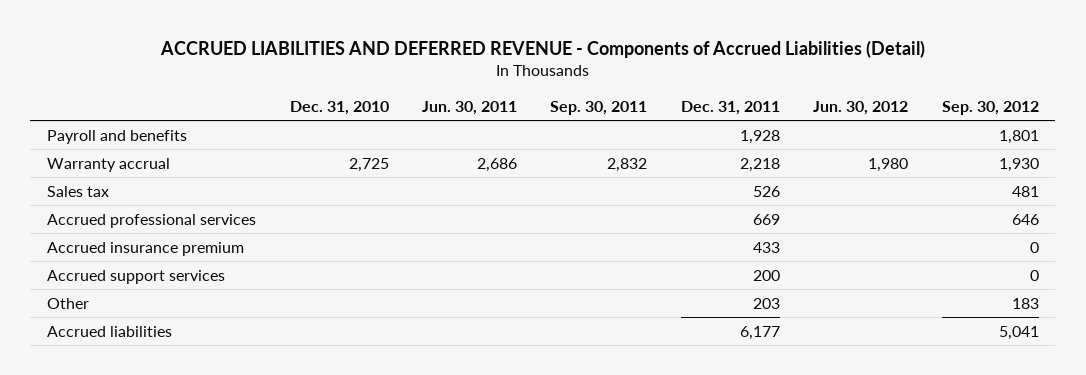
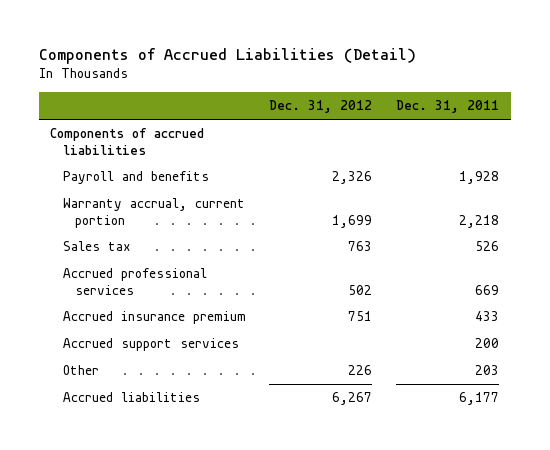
- ACCRUED LIABILITIES AND DEFERRED REVENUE - Components of Accrued Liabilities (Detail)
+ Components of Accrued Liabilities (Detail)
- | Dec. 31, 2010 | Jun. 30, 2011 | Sep. 30, 2011 | Dec. 31, 2011 | Jun. 30, 2012 | Sep. 30, 2012
+ | Dec. 31, 2012 | Dec. 31, 2011
+ Components of accrued liabilities
- Warranty accrual | 2,725 | 2,686 | 2,832 | 2,218 | 1,980 | 1,930
+ Warranty accrual, current portion | 1,699 | 2,218

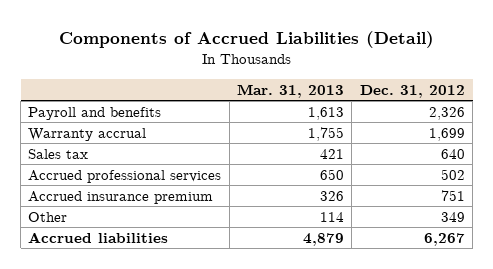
- | Dec. 31, 2012 | Dec. 31, 2011
+ | Mar. 31, 2013 | Dec. 31, 2012
- Components of accrued liabilities
- Warranty accrual, current portion | 1,699 | 2,218
- Sales tax | 763 | 526
+ Warranty accrual | 1,755 | 1,699
+ Sales tax | 421 | 640
- Accrued support services | | 200
- Other | 226 | 203
+ Other | 114 | 349

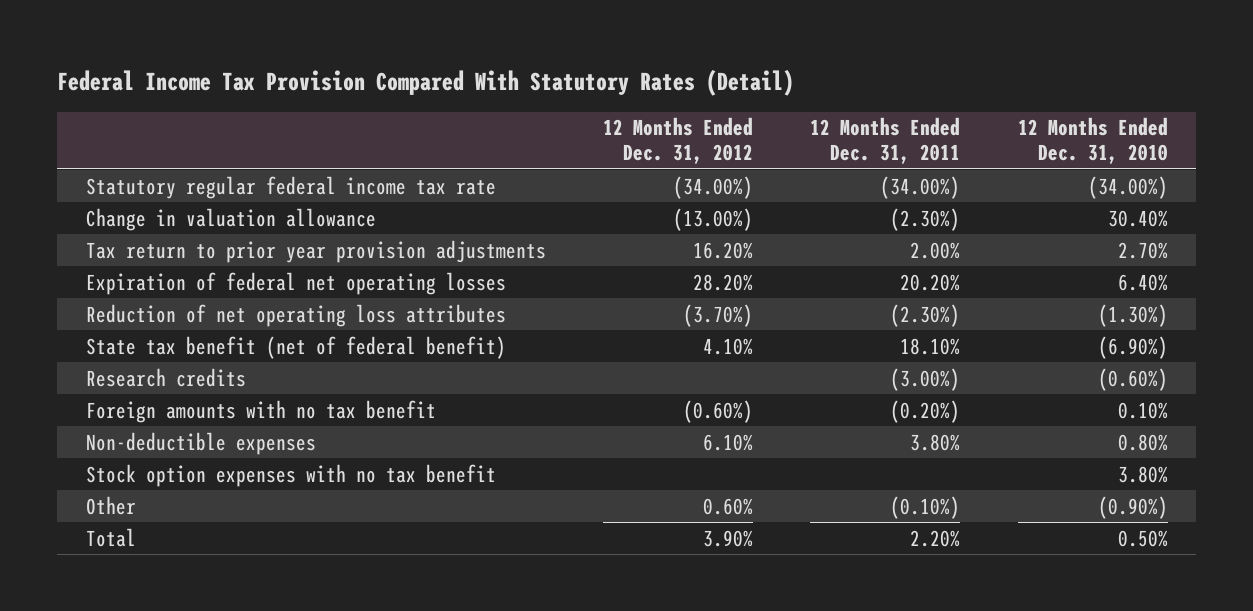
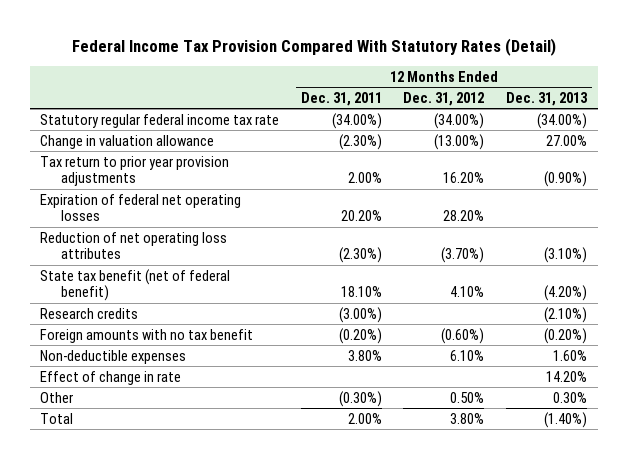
- | 12 Months Ended Dec. 31, 2012 | 12 Months Ended Dec. 31, 2011 | 12 Months Ended Dec. 31, 2010
+ | 12 Months Ended Dec. 31, 2011 | 12 Months Ended Dec. 31, 2012 | 12 Months Ended Dec. 31, 2013
- Stock option expenses with no tax benefit | | | 3.80%
- Other | 0.60% | (0.10%) | (0.90%)
- Total | 3.90% | 2.20% | 0.50%
+ Effect of change in rate | | | 14.20%
+ Other | (0.30%) | 0.50% | 0.30%
+ Total | 2.00% | 3.80% | (1.40%)

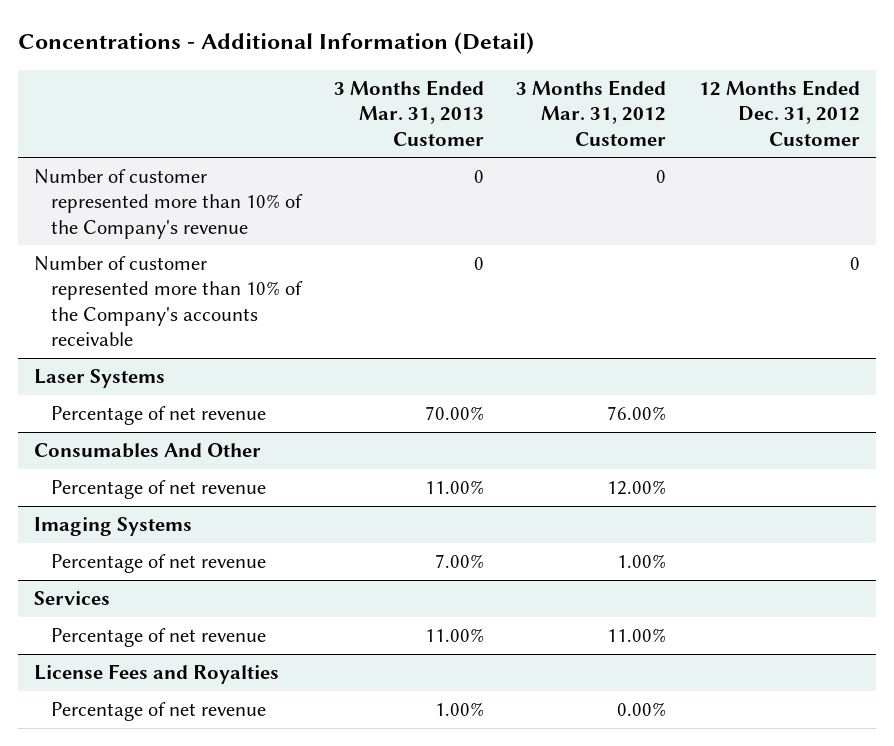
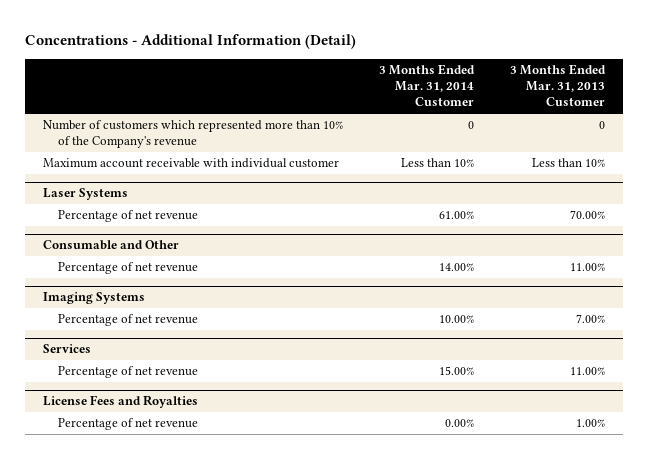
- | 3 Months Ended Mar. 31, 2013 Customer | 3 Months Ended Mar. 31, 2012 Customer | 12 Months Ended Dec. 31, 2012 Customer
+ | 3 Months Ended Mar. 31, 2014 Customer | 3 Months Ended Mar. 31, 2013 Customer
- Number of customer represented more than 10% of the Company's revenue | 0 | 0 |
- Number of customer represented more than 10% of the Company's accounts receivable | 0 | | 0
+ Number of customers which represented more than 10% of the Company's revenue | 0 | 0
+ Maximum account receivable with individual customer | Less than 10% | Less than 10%
- Consumables And Other
+ Consumable and Other

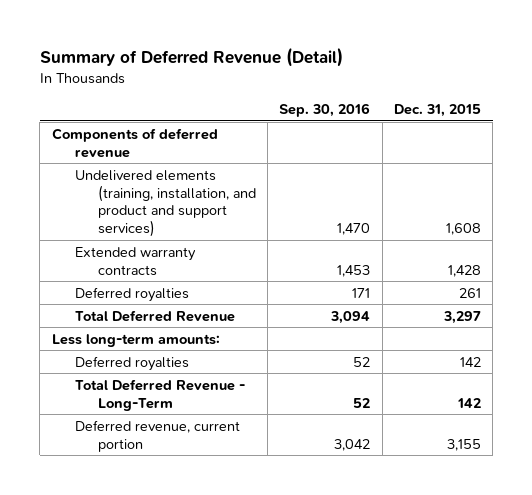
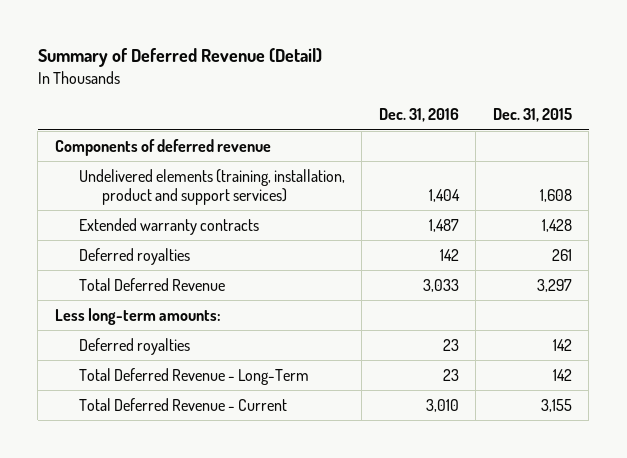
- | Sep. 30, 2016 | Dec. 31, 2015
+ | Dec. 31, 2016 | Dec. 31, 2015
- Undelivered elements (training, installation, and product and support services) | 1,470 | 1,608
+ Undelivered elements (training, installation, product and support services) | 1,404 | 1,608
- Deferred revenue, current portion | 3,042 | 3,155
+ Total Deferred Revenue - Current | 3,010 | 3,155

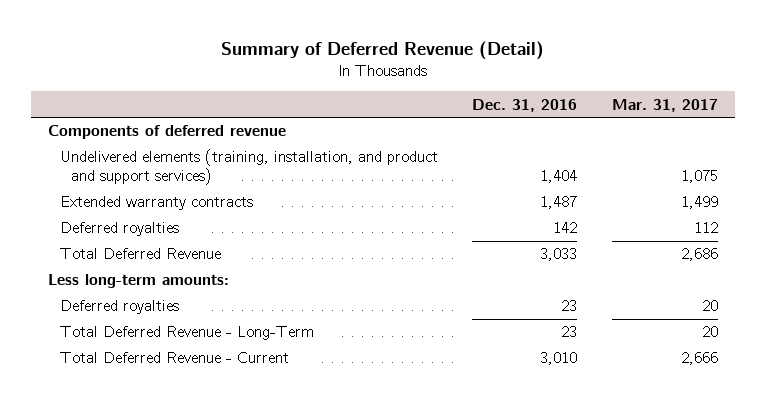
- | Dec. 31, 2016 | Dec. 31, 2015
+ | Dec. 31, 2016 | Mar. 31, 2017
- Undelivered elements (training, installation, product and support services) | 1,404 | 1,608
+ Undelivered elements (training, installation, and product and support services) | 1,404 | 1,075

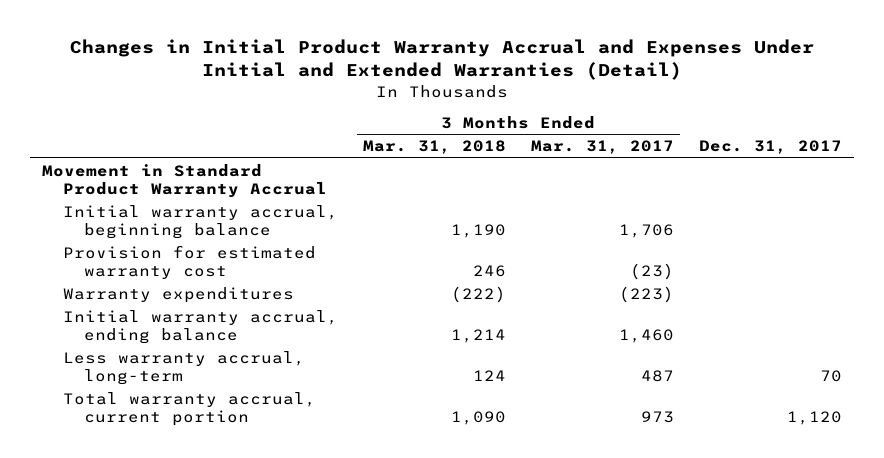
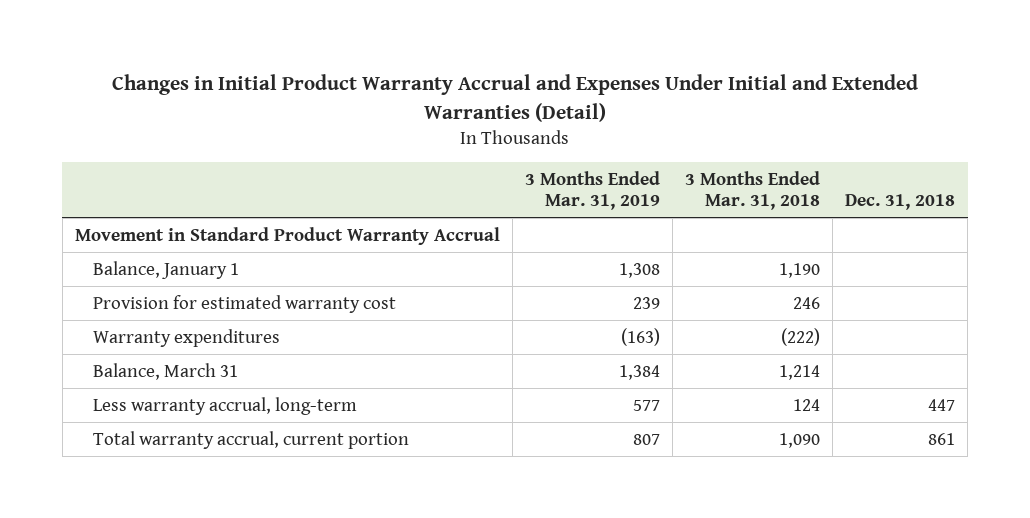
- | 3 Months Ended Mar. 31, 2018 | 3 Months Ended Mar. 31, 2017 | Dec. 31, 2017
+ | 3 Months Ended Mar. 31, 2019 | 3 Months Ended Mar. 31, 2018 | Dec. 31, 2018
- Initial warranty accrual, beginning balance | 1,190 | 1,706 |
+ Balance, January 1 | 1,308 | 1,190 |
- Initial warranty accrual, ending balance | 1,214 | 1,460 |
+ Balance, March 31 | 1,384 | 1,214 |

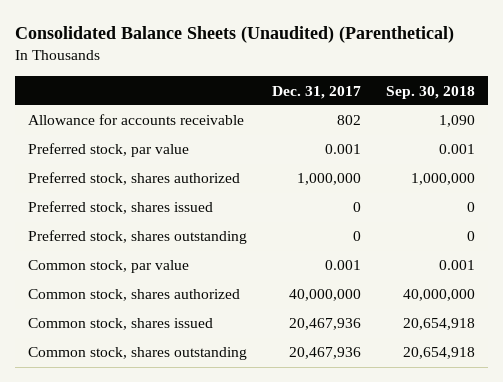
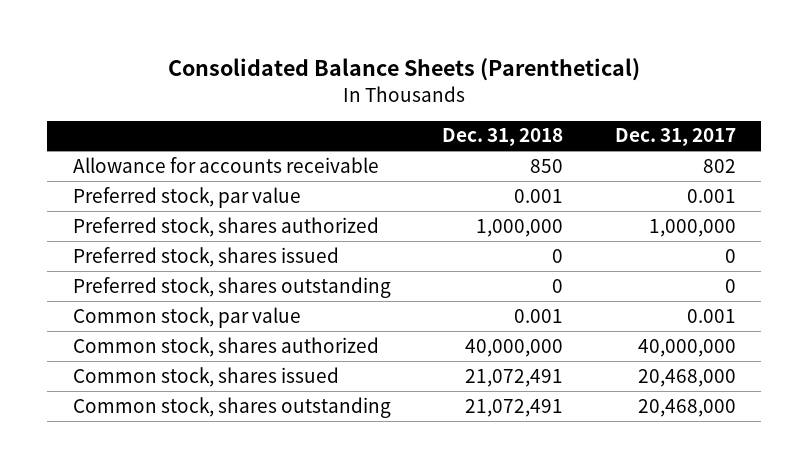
- Consolidated Balance Sheets (Unaudited) (Parenthetical)
+ Consolidated Balance Sheets (Parenthetical)
- | Dec. 31, 2017 | Sep. 30, 2018
+ | Dec. 31, 2018 | Dec. 31, 2017
- Common stock, shares issued | 20,467,936 | 20,654,918
- Common stock, shares outstanding | 20,467,936 | 20,654,918
+ Common stock, shares issued | 21,072,491 | 20,468,000
+ Common stock, shares outstanding | 21,072,491 | 20,468,000

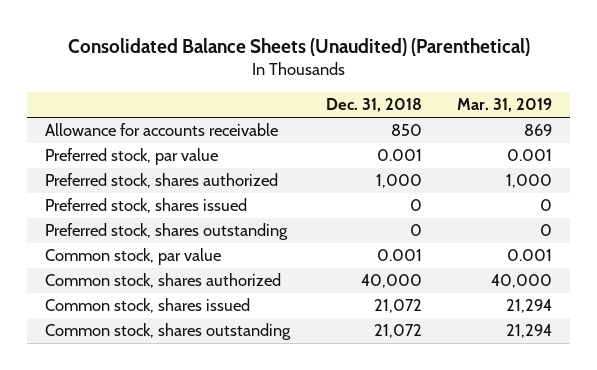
- Consolidated Balance Sheets (Parenthetical)
+ Consolidated Balance Sheets (Unaudited) (Parenthetical)
- | Dec. 31, 2018 | Dec. 31, 2017
+ | Dec. 31, 2018 | Mar. 31, 2019
- Preferred stock, shares authorized | 1,000,000 | 1,000,000
+ Preferred stock, shares authorized | 1,000 | 1,000
- Common stock, shares authorized | 40,000,000 | 40,000,000
- Common stock, shares issued | 21,072,491 | 20,468,000
- Common stock, shares outstanding | 21,072,491 | 20,468,000
+ Common stock, shares authorized | 40,000 | 40,000
+ Common stock, shares issued | 21,072 | 21,294
+ Common stock, shares outstanding | 21,072 | 21,294

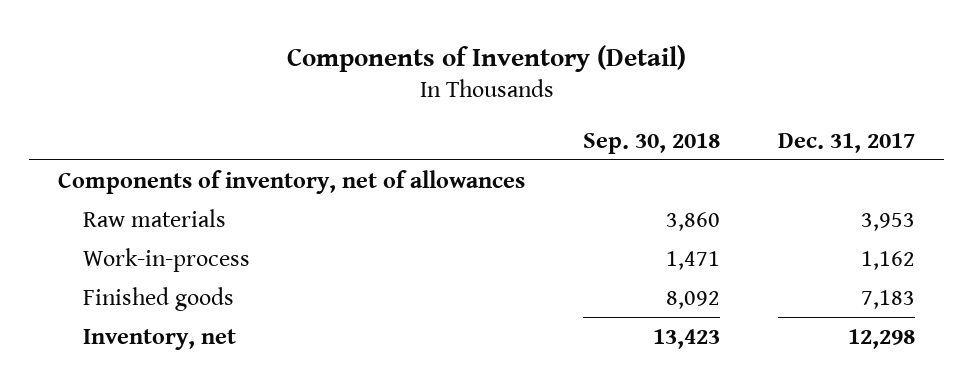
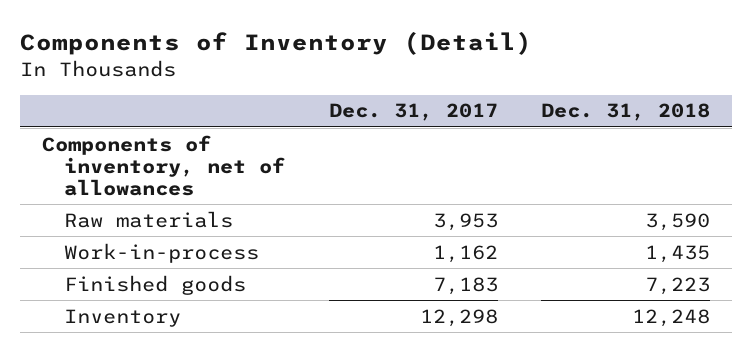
- | Sep. 30, 2018 | Dec. 31, 2017
+ | Dec. 31, 2017 | Dec. 31, 2018
- Inventory, net | 13,423 | 12,298
+ Inventory | 12,298 | 12,248

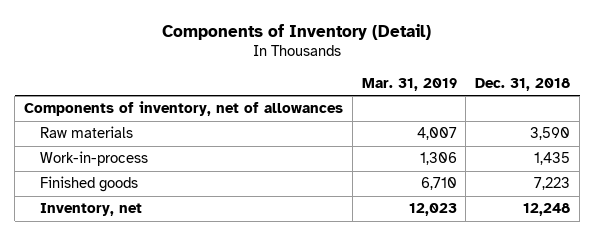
- | Dec. 31, 2017 | Dec. 31, 2018
+ | Mar. 31, 2019 | Dec. 31, 2018
- Inventory | 12,298 | 12,248
+ Inventory, net | 12,023 | 12,248

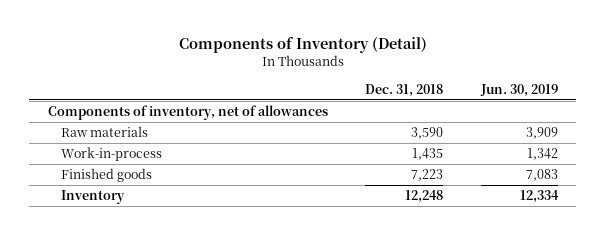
- | Mar. 31, 2019 | Dec. 31, 2018
+ | Dec. 31, 2018 | Jun. 30, 2019
- Inventory, net | 12,023 | 12,248
+ Inventory | 12,248 | 12,334

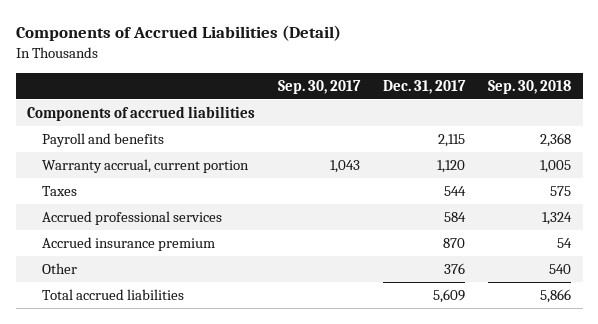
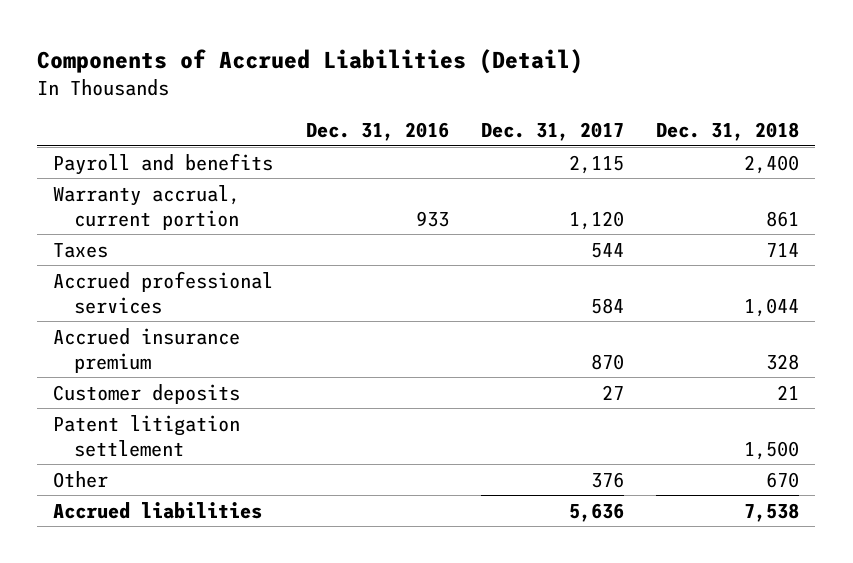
- | Sep. 30, 2017 | Dec. 31, 2017 | Sep. 30, 2018
+ | Dec. 31, 2016 | Dec. 31, 2017 | Dec. 31, 2018
- Components of accrued liabilities
+ Customer deposits | | 27 | 21
+ Patent litigation settlement | | | 1,500
- Total accrued liabilities | | 5,609 | 5,866
+ Accrued liabilities | | 5,636 | 7,538

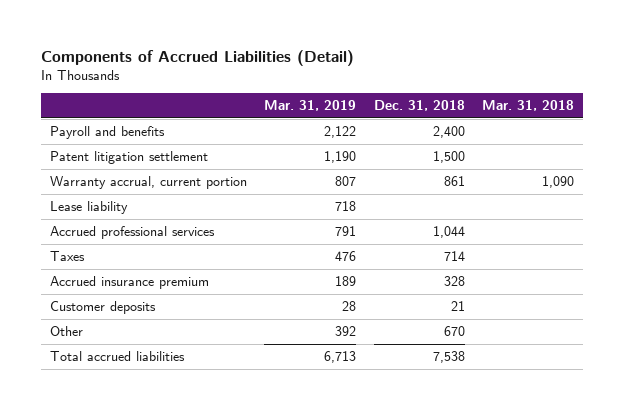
- | Dec. 31, 2016 | Dec. 31, 2017 | Dec. 31, 2018
+ | Mar. 31, 2019 | Dec. 31, 2018 | Mar. 31, 2018
moved up: Patent litigation settlement | 1,190 | 1,500 |
+ Lease liability | 718 | |
moved down: Taxes | 476 | 714 |
- Accrued liabilities | | 5,636 | 7,538
+ Total accrued liabilities | 6,713 | 7,538 |

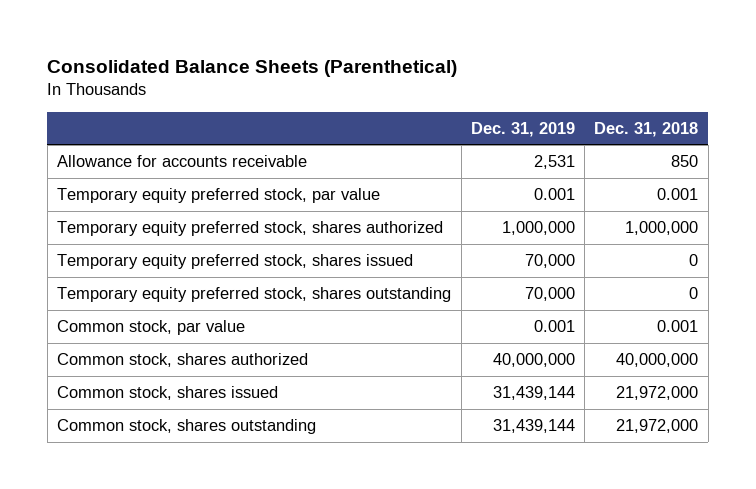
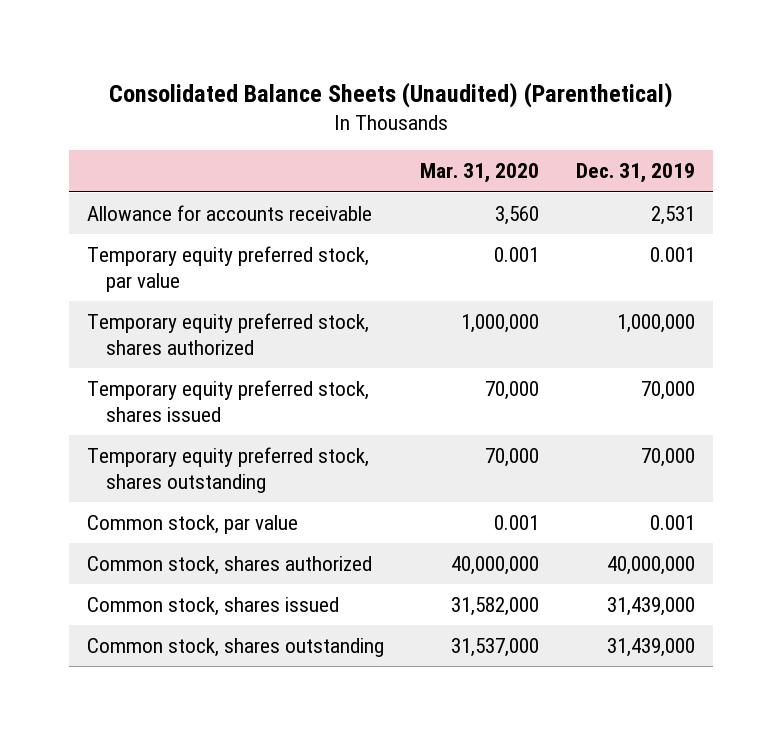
- Consolidated Balance Sheets (Parenthetical)
+ Consolidated Balance Sheets (Unaudited) (Parenthetical)
- | Dec. 31, 2019 | Dec. 31, 2018
+ | Mar. 31, 2020 | Dec. 31, 2019
- Common stock, shares issued | 31,439,144 | 21,972,000
- Common stock, shares outstanding | 31,439,144 | 21,972,000
+ Common stock, shares issued | 31,582,000 | 31,439,000
+ Common stock, shares outstanding | 31,537,000 | 31,439,000

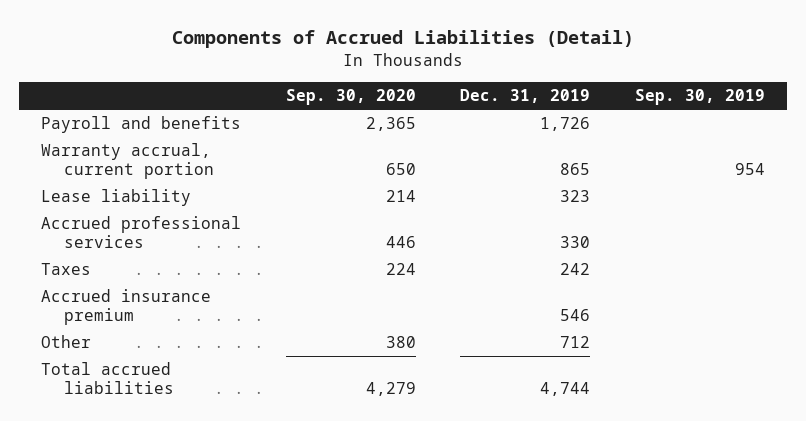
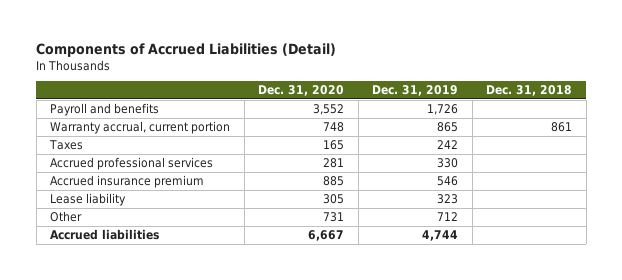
- | Sep. 30, 2020 | Dec. 31, 2019 | Sep. 30, 2019
+ | Dec. 31, 2020 | Dec. 31, 2019 | Dec. 31, 2018
moved down: Accrued professional services | 281 | 330 |
moved down: Lease liability | 305 | 323 |
- Total accrued liabilities | 4,279 | 4,744 |
+ Accrued liabilities | 6,667 | 4,744 |

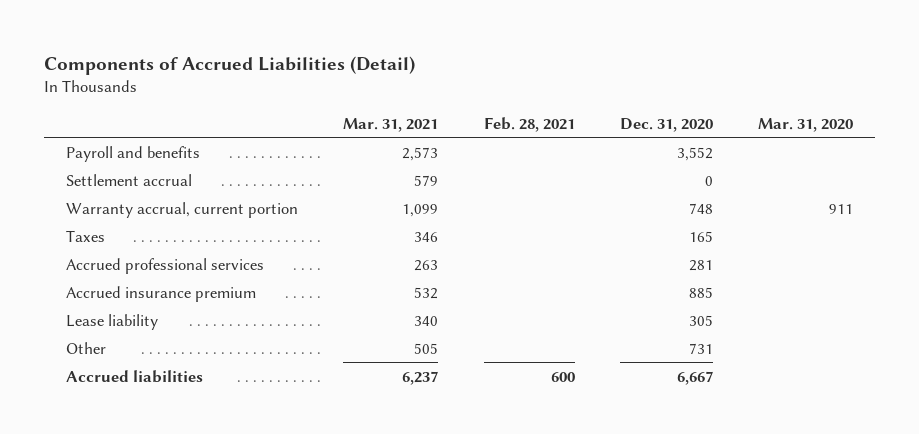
- | Dec. 31, 2020 | Dec. 31, 2019 | Dec. 31, 2018
+ | Mar. 31, 2021 | Feb. 28, 2021 | Dec. 31, 2020 | Mar. 31, 2020
+ Settlement accrual | 579 | | 0 |

